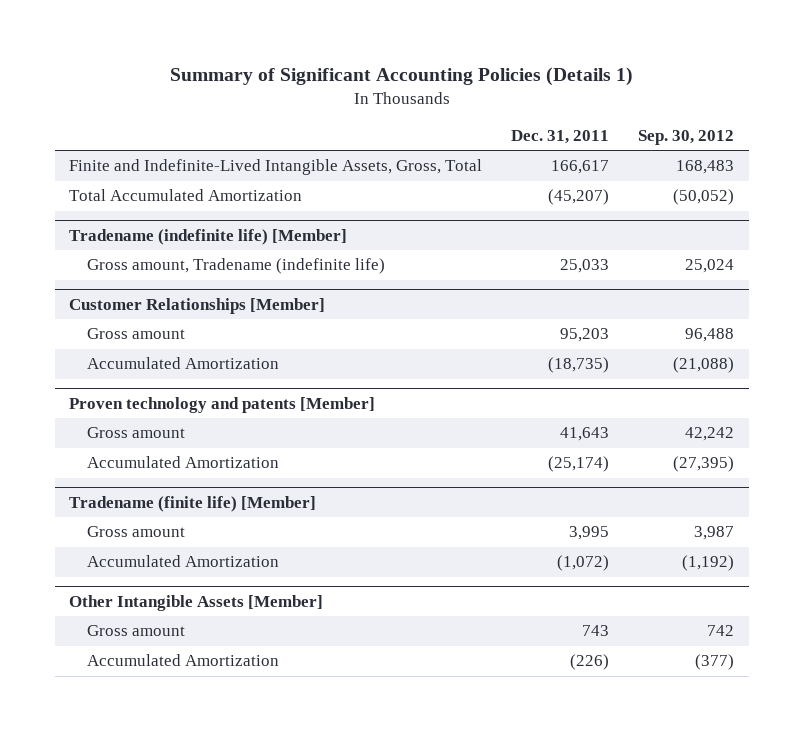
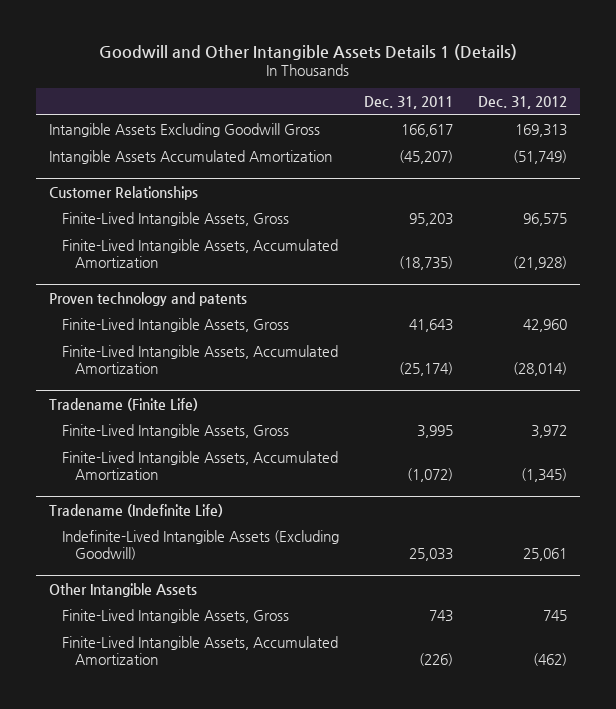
- Summary of Significant Accounting Policies (Details 1)
+ Goodwill and Other Intangible Assets Details 1 (Details)
- | Dec. 31, 2011 | Sep. 30, 2012
+ | Dec. 31, 2011 | Dec. 31, 2012
- Finite and Indefinite-Lived Intangible Assets, Gross, Total | 166,617 | 168,483
- Total Accumulated Amortization | (45,207) | (50,052)
- Tradename (indefinite life) [Member]
- Gross amount, Tradename (indefinite life) | 25,033 | 25,024
- Customer Relationships [Member]
- Gross amount | 95,203 | 96,488
- Accumulated Amortization | (18,735) | (21,088)
- Proven technology and patents [Member]
- Gross amount | 41,643 | 42,242
- Accumulated Amortization | (25,174) | (27,395)
- Tradename (finite life) [Member]
- Gross amount | 3,995 | 3,987
- Accumulated Amortization | (1,072) | (1,192)
- Other Intangible Assets [Member]
- Gross amount | 743 | 742
- Accumulated Amortization | (226) | (377)
+ Intangible Assets Excluding Goodwill Gross | 166,617 | 169,313
+ Intangible Assets Accumulated Amortization | (45,207) | (51,749)
+ Customer Relationships
+ Finite-Lived Intangible Assets, Gross | 95,203 | 96,575
+ Finite-Lived Intangible Assets, Accumulated Amortization | (18,735) | (21,928)
+ Proven technology and patents
+ Finite-Lived Intangible Assets, Gross | 41,643 | 42,960
+ Finite-Lived Intangible Assets, Accumulated Amortization | (25,174) | (28,014)
+ Tradename (Finite Life)
+ Finite-Lived Intangible Assets, Gross | 3,995 | 3,972
+ Finite-Lived Intangible Assets, Accumulated Amortization | (1,072) | (1,345)
+ Tradename (Indefinite Life)
+ Indefinite-Lived Intangible Assets (Excluding Goodwill) | 25,033 | 25,061
+ Other Intangible Assets
+ Finite-Lived Intangible Assets, Gross | 743 | 745
+ Finite-Lived Intangible Assets, Accumulated Amortization | (226) | (462)

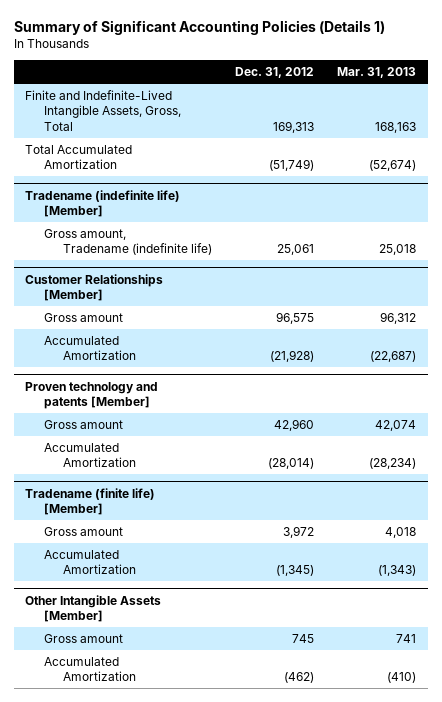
- Goodwill and Other Intangible Assets Details 1 (Details)
+ Summary of Significant Accounting Policies (Details 1)
- | Dec. 31, 2011 | Dec. 31, 2012
+ | Dec. 31, 2012 | Mar. 31, 2013
- Intangible Assets Excluding Goodwill Gross | 166,617 | 169,313
- Intangible Assets Accumulated Amortization | (45,207) | (51,749)
- Customer Relationships
- Finite-Lived Intangible Assets, Gross | 95,203 | 96,575
- Finite-Lived Intangible Assets, Accumulated Amortization | (18,735) | (21,928)
- Proven technology and patents
- Finite-Lived Intangible Assets, Gross | 41,643 | 42,960
- Finite-Lived Intangible Assets, Accumulated Amortization | (25,174) | (28,014)
- Tradename (Finite Life)
- Finite-Lived Intangible Assets, Gross | 3,995 | 3,972
- Finite-Lived Intangible Assets, Accumulated Amortization | (1,072) | (1,345)
- Tradename (Indefinite Life)
- Indefinite-Lived Intangible Assets (Excluding Goodwill) | 25,033 | 25,061
- Other Intangible Assets
- Finite-Lived Intangible Assets, Gross | 743 | 745
- Finite-Lived Intangible Assets, Accumulated Amortization | (226) | (462)
+ Finite and Indefinite-Lived Intangible Assets, Gross, Total | 169,313 | 168,163
+ Total Accumulated Amortization | (51,749) | (52,674)
+ Tradename (indefinite life) [Member]
+ Gross amount, Tradename (indefinite life) | 25,061 | 25,018
+ Customer Relationships [Member]
+ Gross amount | 96,575 | 96,312
+ Accumulated Amortization | (21,928) | (22,687)
+ Proven technology and patents [Member]
+ Gross amount | 42,960 | 42,074
+ Accumulated Amortization | (28,014) | (28,234)
+ Tradename (finite life) [Member]
+ Gross amount | 3,972 | 4,018
+ Accumulated Amortization | (1,345) | (1,343)
+ Other Intangible Assets [Member]
+ Gross amount | 745 | 741
+ Accumulated Amortization | (462) | (410)

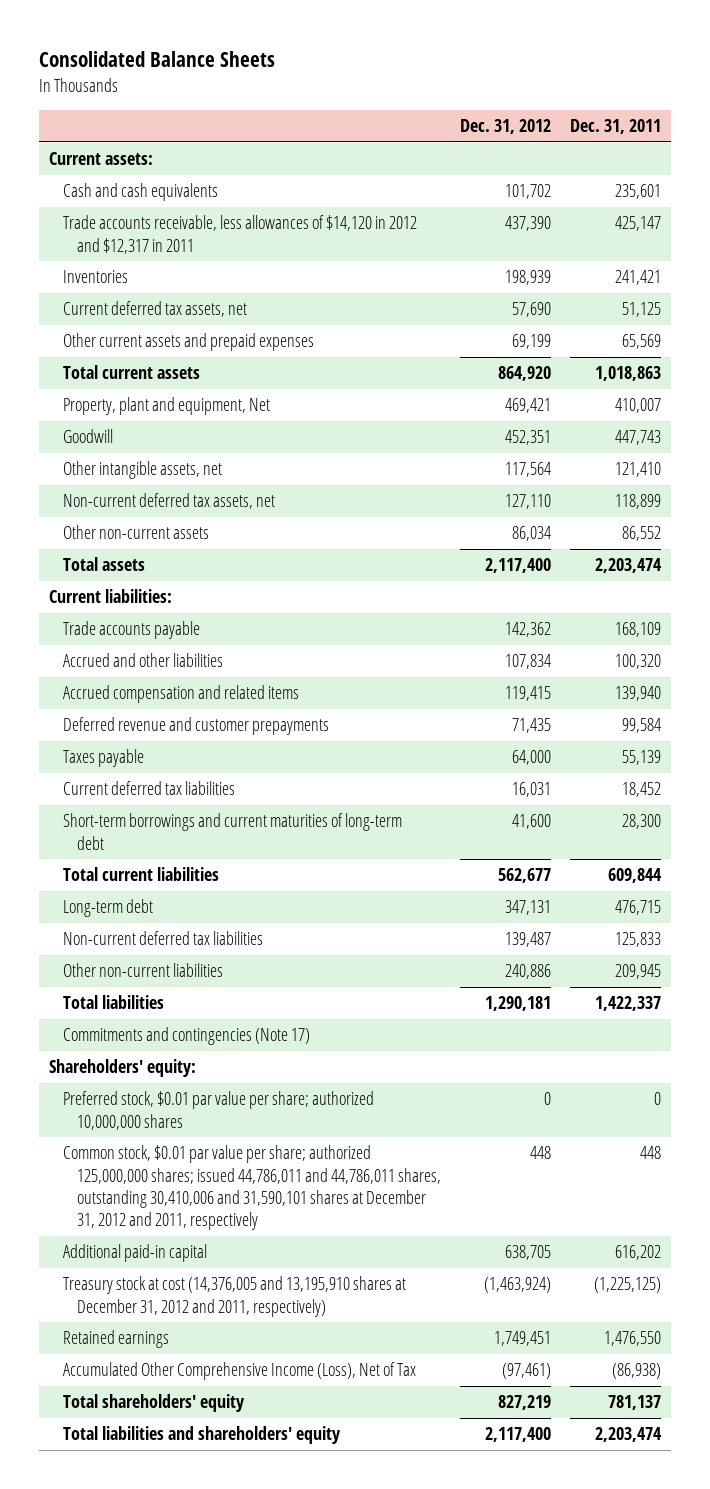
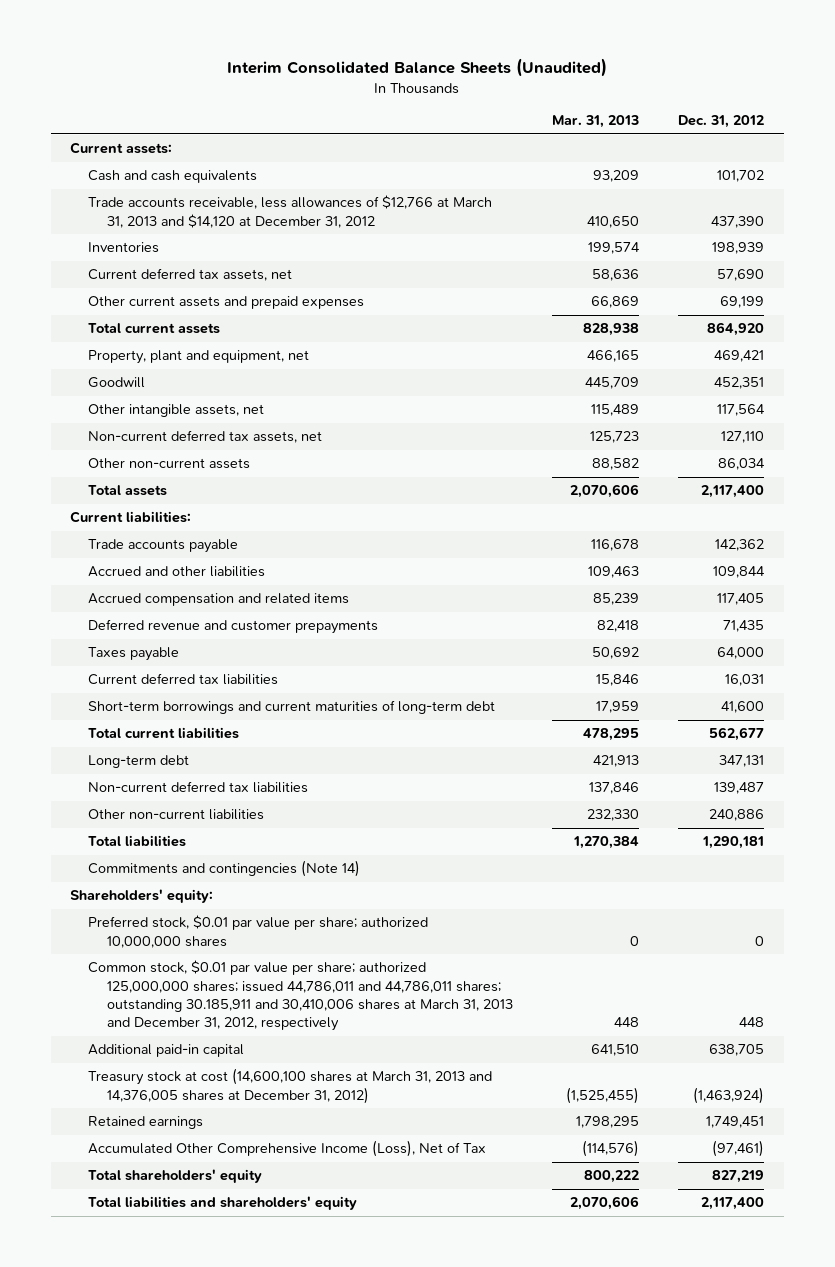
- Consolidated Balance Sheets
+ Interim Consolidated Balance Sheets (Unaudited)
- | Dec. 31, 2012 | Dec. 31, 2011
+ | Mar. 31, 2013 | Dec. 31, 2012
- Trade accounts receivable, less allowances of $14,120 in 2012 and $12,317 in 2011 | 437,390 | 425,147
+ Trade accounts receivable, less allowances of $12,766 at March 31, 2013 and $14,120 at December 31, 2012 | 410,650 | 437,390
- Property, plant and equipment, Net | 469,421 | 410,007
+ Property, plant and equipment, net | 466,165 | 469,421
- Accrued and other liabilities | 107,834 | 100,320
- Accrued compensation and related items | 119,415 | 139,940
+ Accrued and other liabilities | 109,463 | 109,844
+ Accrued compensation and related items | 85,239 | 117,405
- Commitments and contingencies (Note 17)
+ Commitments and contingencies (Note 14)
- Common stock, $0.01 par value per share; authorized 125,000,000 shares; issued 44,786,011 and 44,786,011 shares, outstanding 30,410,006 and 31,590,101 shares at December 31, 2012 and 2011, respectively | 448 | 448
+ Common stock, $0.01 par value per share; authorized 125,000,000 shares; issued 44,786,011 and 44,786,011 shares; outstanding 30.185,911 and 30,410,006 shares at March 31, 2013 and December 31, 2012, respectively | 448 | 448
- Treasury stock at cost (14,376,005 and 13,195,910 shares at December 31, 2012 and 2011, respectively) | (1,463,924) | (1,225,125)
+ Treasury stock at cost (14,600,100 shares at March 31, 2013 and 14,376,005 shares at December 31, 2012) | (1,525,455) | (1,463,924)

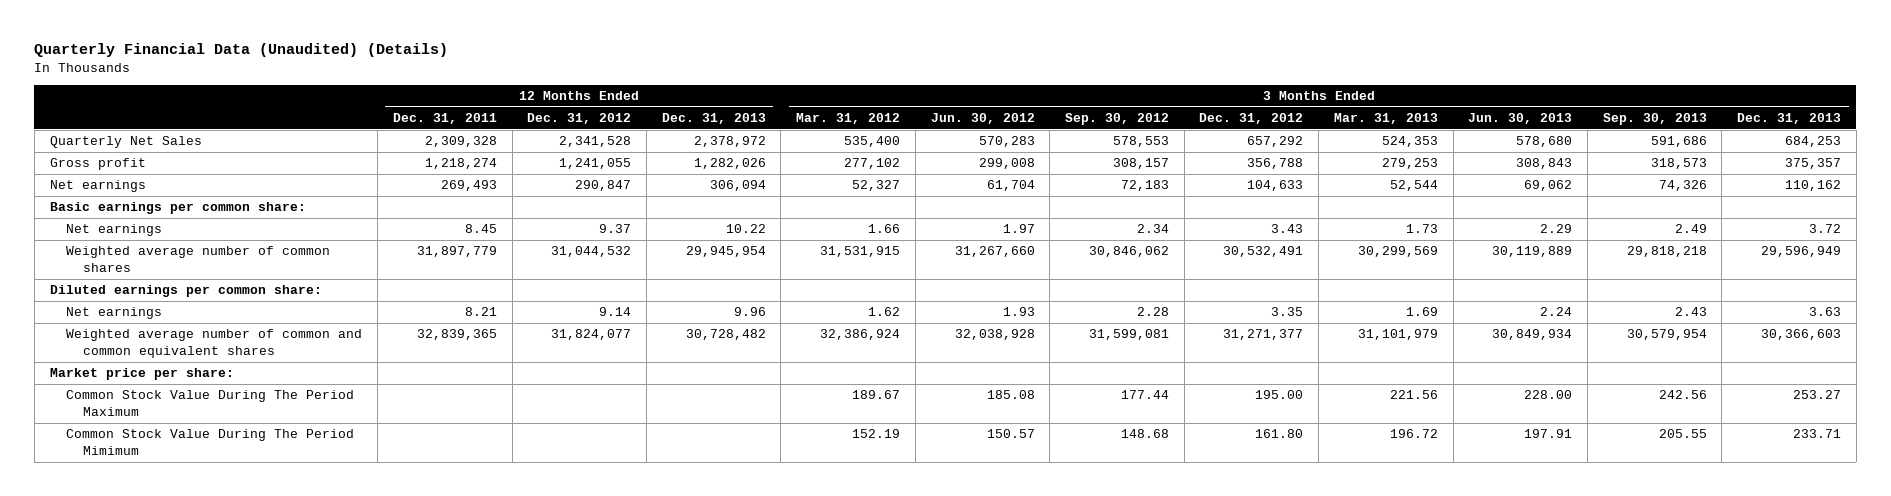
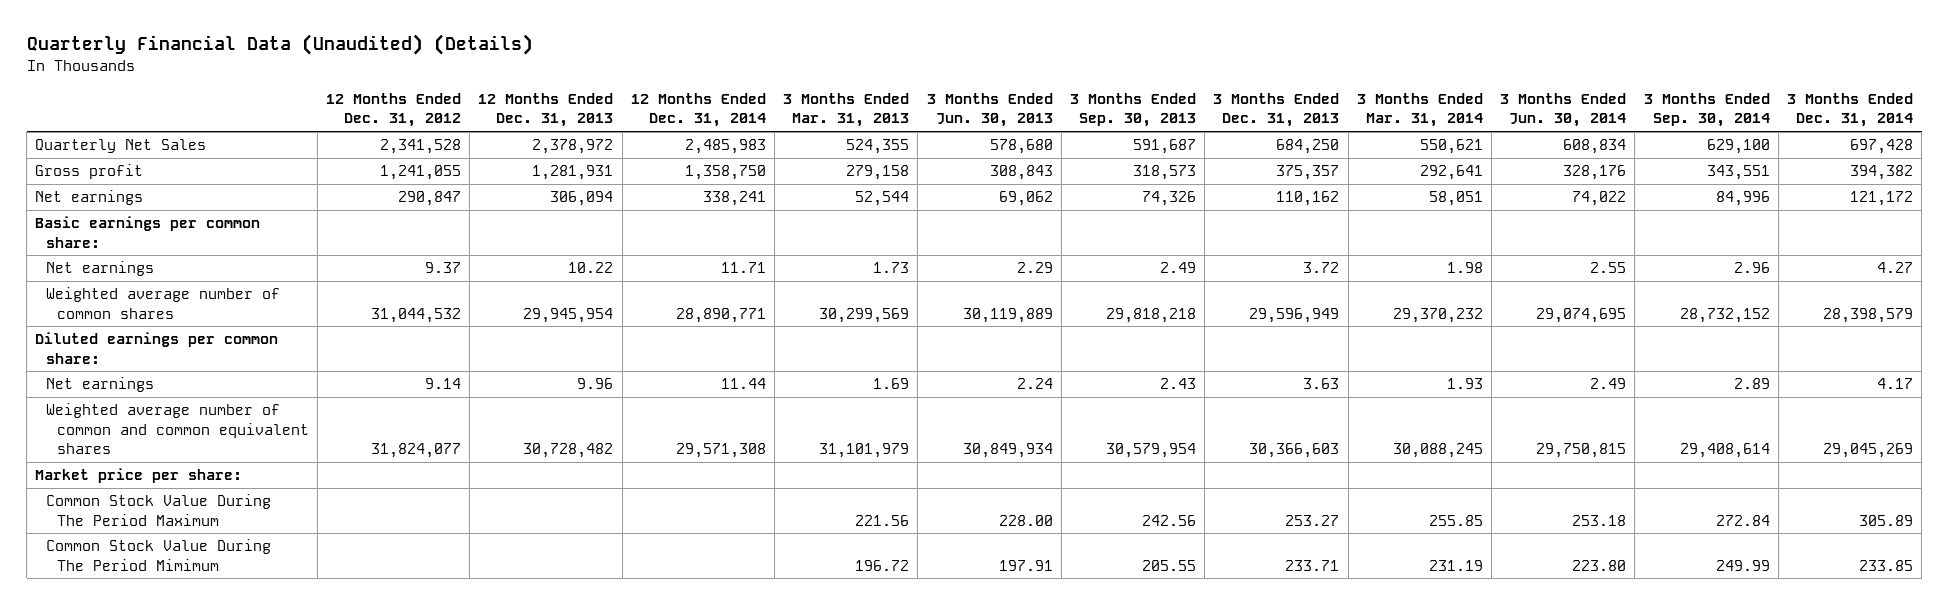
- | 12 Months Ended Dec. 31, 2011 | 12 Months Ended Dec. 31, 2012 | 12 Months Ended Dec. 31, 2013 | 3 Months Ended Mar. 31, 2012 | 3 Months Ended Jun. 30, 2012 | 3 Months Ended Sep. 30, 2012 | 3 Months Ended Dec. 31, 2012 | 3 Months Ended Mar. 31, 2013 | 3 Months Ended Jun. 30, 2013 | 3 Months Ended Sep. 30, 2013 | 3 Months Ended Dec. 31, 2013
+ | 12 Months Ended Dec. 31, 2012 | 12 Months Ended Dec. 31, 2013 | 12 Months Ended Dec. 31, 2014 | 3 Months Ended Mar. 31, 2013 | 3 Months Ended Jun. 30, 2013 | 3 Months Ended Sep. 30, 2013 | 3 Months Ended Dec. 31, 2013 | 3 Months Ended Mar. 31, 2014 | 3 Months Ended Jun. 30, 2014 | 3 Months Ended Sep. 30, 2014 | 3 Months Ended Dec. 31, 2014
- Quarterly Net Sales | 2,309,328 | 2,341,528 | 2,378,972 | 535,400 | 570,283 | 578,553 | 657,292 | 524,353 | 578,680 | 591,686 | 684,253
- Gross profit | 1,218,274 | 1,241,055 | 1,282,026 | 277,102 | 299,008 | 308,157 | 356,788 | 279,253 | 308,843 | 318,573 | 375,357
+ Quarterly Net Sales | 2,341,528 | 2,378,972 | 2,485,983 | 524,355 | 578,680 | 591,687 | 684,250 | 550,621 | 608,834 | 629,100 | 697,428
+ Gross profit | 1,241,055 | 1,281,931 | 1,358,750 | 279,158 | 308,843 | 318,573 | 375,357 | 292,641 | 328,176 | 343,551 | 394,382

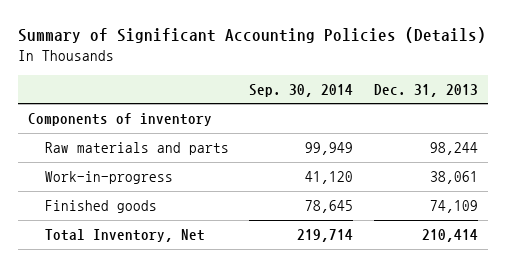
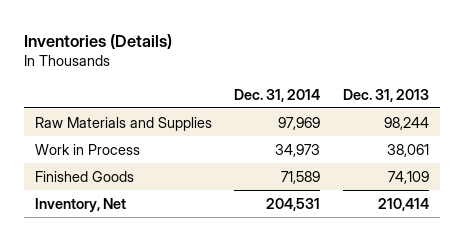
- Summary of Significant Accounting Policies (Details)
+ Inventories (Details)
- | Sep. 30, 2014 | Dec. 31, 2013
+ | Dec. 31, 2014 | Dec. 31, 2013
- Components of inventory
- Raw materials and parts | 99,949 | 98,244
- Work-in-progress | 41,120 | 38,061
- Finished goods | 78,645 | 74,109
- Total Inventory, Net | 219,714 | 210,414
+ Raw Materials and Supplies | 97,969 | 98,244
+ Work in Process | 34,973 | 38,061
+ Finished Goods | 71,589 | 74,109
+ Inventory, Net | 204,531 | 210,414

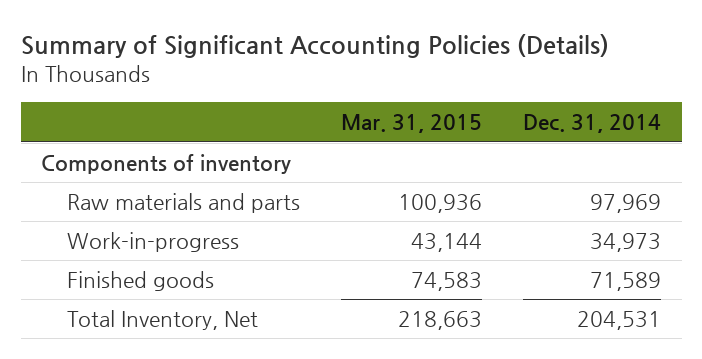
- Inventories (Details)
+ Summary of Significant Accounting Policies (Details)
- | Dec. 31, 2014 | Dec. 31, 2013
+ | Mar. 31, 2015 | Dec. 31, 2014
- Raw Materials and Supplies | 97,969 | 98,244
- Work in Process | 34,973 | 38,061
- Finished Goods | 71,589 | 74,109
- Inventory, Net | 204,531 | 210,414
+ Components of inventory
+ Raw materials and parts | 100,936 | 97,969
+ Work-in-progress | 43,144 | 34,973
+ Finished goods | 74,583 | 71,589
+ Total Inventory, Net | 218,663 | 204,531

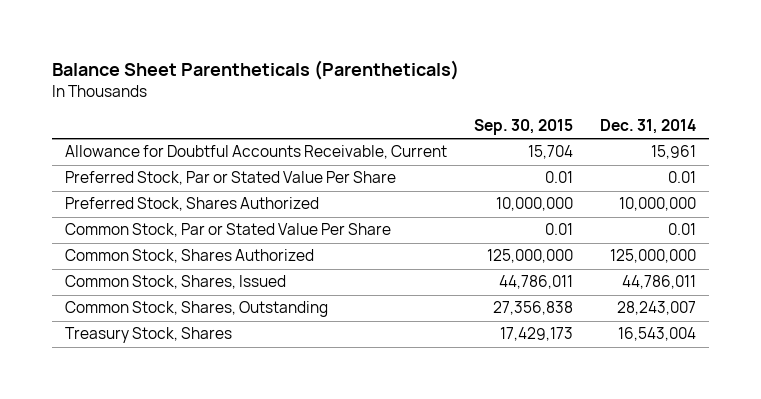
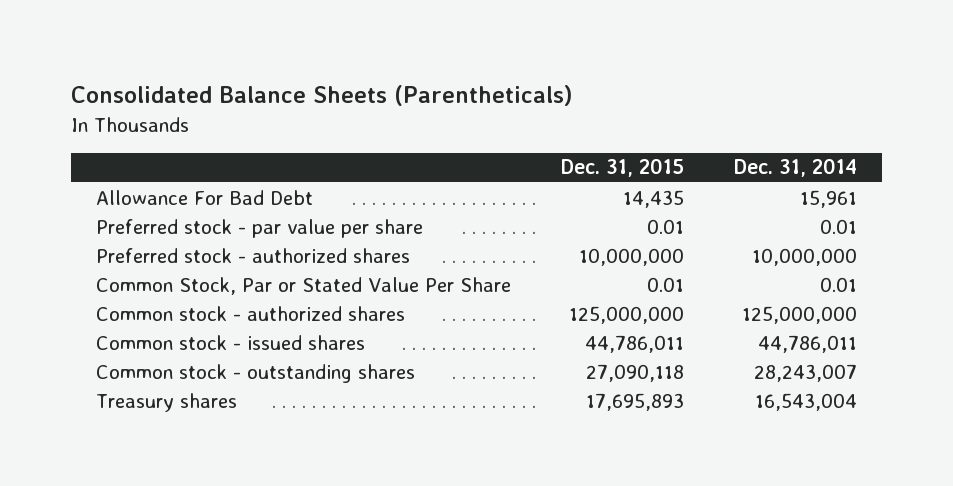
- Balance Sheet Parentheticals (Parentheticals)
+ Consolidated Balance Sheets (Parentheticals)
- | Sep. 30, 2015 | Dec. 31, 2014
+ | Dec. 31, 2015 | Dec. 31, 2014
- Allowance for Doubtful Accounts Receivable, Current | 15,704 | 15,961
- Preferred Stock, Par or Stated Value Per Share | 0.01 | 0.01
- Preferred Stock, Shares Authorized | 10,000,000 | 10,000,000
+ Allowance For Bad Debt | 14,435 | 15,961
+ Preferred stock - par value per share | 0.01 | 0.01
+ Preferred stock - authorized shares | 10,000,000 | 10,000,000
- Common Stock, Shares Authorized | 125,000,000 | 125,000,000
- Common Stock, Shares, Issued | 44,786,011 | 44,786,011
- Common Stock, Shares, Outstanding | 27,356,838 | 28,243,007
- Treasury Stock, Shares | 17,429,173 | 16,543,004
+ Common stock - authorized shares | 125,000,000 | 125,000,000
+ Common stock - issued shares | 44,786,011 | 44,786,011
+ Common stock - outstanding shares | 27,090,118 | 28,243,007
+ Treasury shares | 17,695,893 | 16,543,004

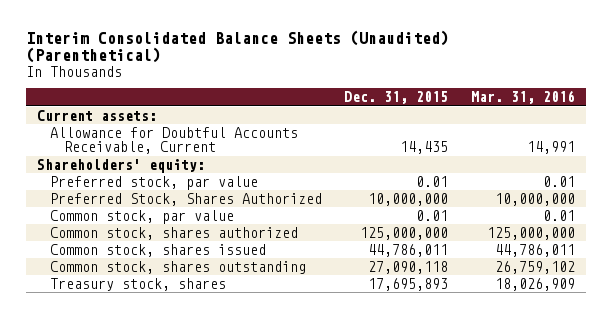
- Consolidated Balance Sheets (Parentheticals)
+ Interim Consolidated Balance Sheets (Unaudited) (Parenthetical)
- | Dec. 31, 2015 | Dec. 31, 2014
+ | Dec. 31, 2015 | Mar. 31, 2016
- Allowance For Bad Debt | 14,435 | 15,961
- Preferred stock - par value per share | 0.01 | 0.01
- Preferred stock - authorized shares | 10,000,000 | 10,000,000
- Common Stock, Par or Stated Value Per Share | 0.01 | 0.01
- Common stock - authorized shares | 125,000,000 | 125,000,000
- Common stock - issued shares | 44,786,011 | 44,786,011
- Common stock - outstanding shares | 27,090,118 | 28,243,007
- Treasury shares | 17,695,893 | 16,543,004
+ Current assets:
+ Allowance for Doubtful Accounts Receivable, Current | 14,435 | 14,991
+ Shareholders' equity:
+ Preferred stock, par value | 0.01 | 0.01
+ Preferred Stock, Shares Authorized | 10,000,000 | 10,000,000
+ Common stock, par value | 0.01 | 0.01
+ Common stock, shares authorized | 125,000,000 | 125,000,000
+ Common stock, shares issued | 44,786,011 | 44,786,011
+ Common stock, shares outstanding | 27,090,118 | 26,759,102
+ Treasury stock, shares | 17,695,893 | 18,026,909

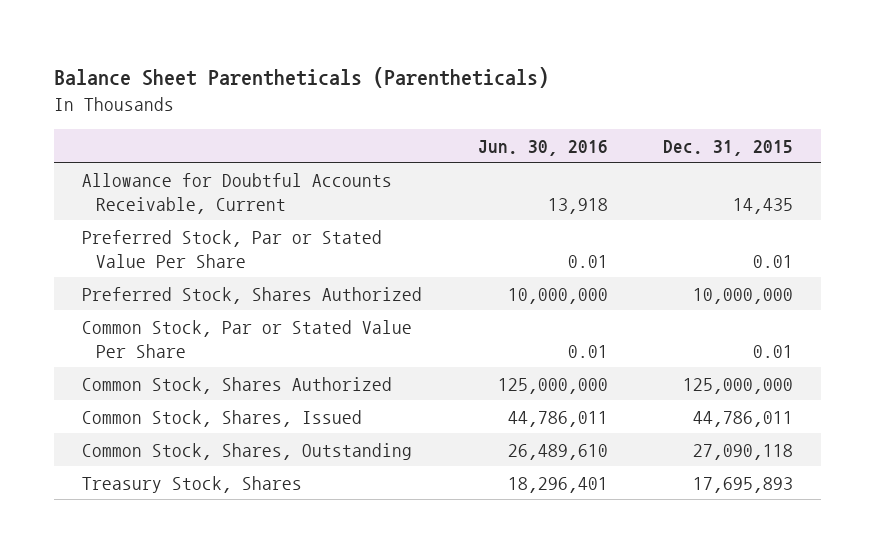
- Interim Consolidated Balance Sheets (Unaudited) (Parenthetical)
+ Balance Sheet Parentheticals (Parentheticals)
- | Dec. 31, 2015 | Mar. 31, 2016
+ | Jun. 30, 2016 | Dec. 31, 2015
- Current assets:
- Shareholders' equity:
- Preferred stock, par value | 0.01 | 0.01
+ Preferred Stock, Par or Stated Value Per Share | 0.01 | 0.01
- Common stock, par value | 0.01 | 0.01
- Common stock, shares authorized | 125,000,000 | 125,000,000
- Common stock, shares issued | 44,786,011 | 44,786,011
- Common stock, shares outstanding | 27,090,118 | 26,759,102
- Treasury stock, shares | 17,695,893 | 18,026,909
+ Common Stock, Par or Stated Value Per Share | 0.01 | 0.01
+ Common Stock, Shares Authorized | 125,000,000 | 125,000,000
+ Common Stock, Shares, Issued | 44,786,011 | 44,786,011
+ Common Stock, Shares, Outstanding | 26,489,610 | 27,090,118
+ Treasury Stock, Shares | 18,296,401 | 17,695,893

